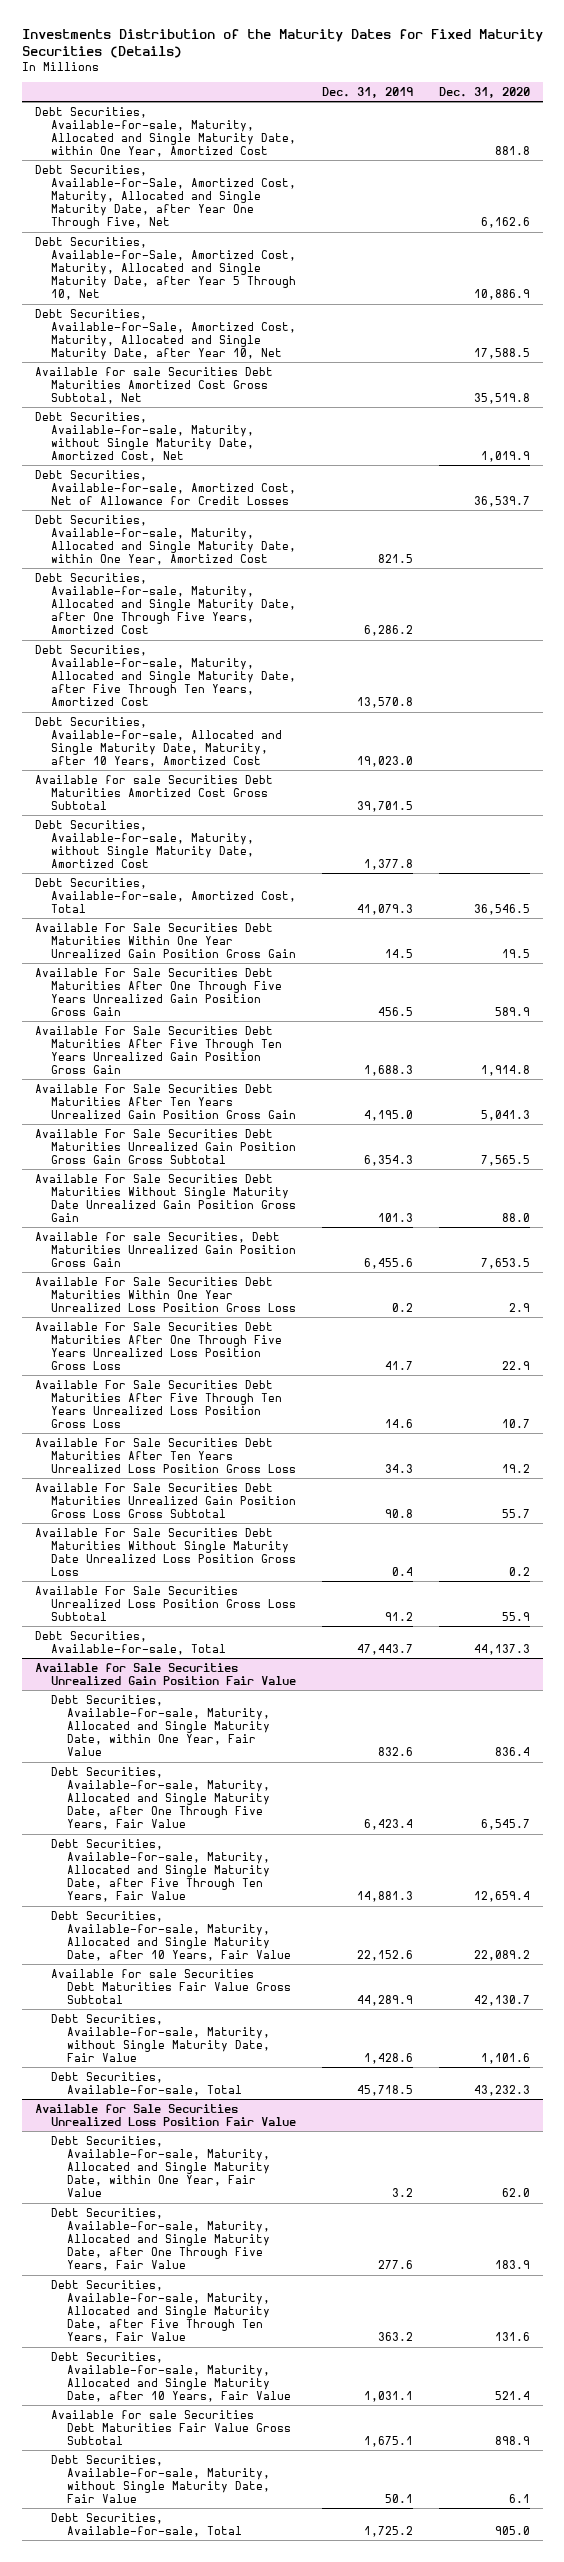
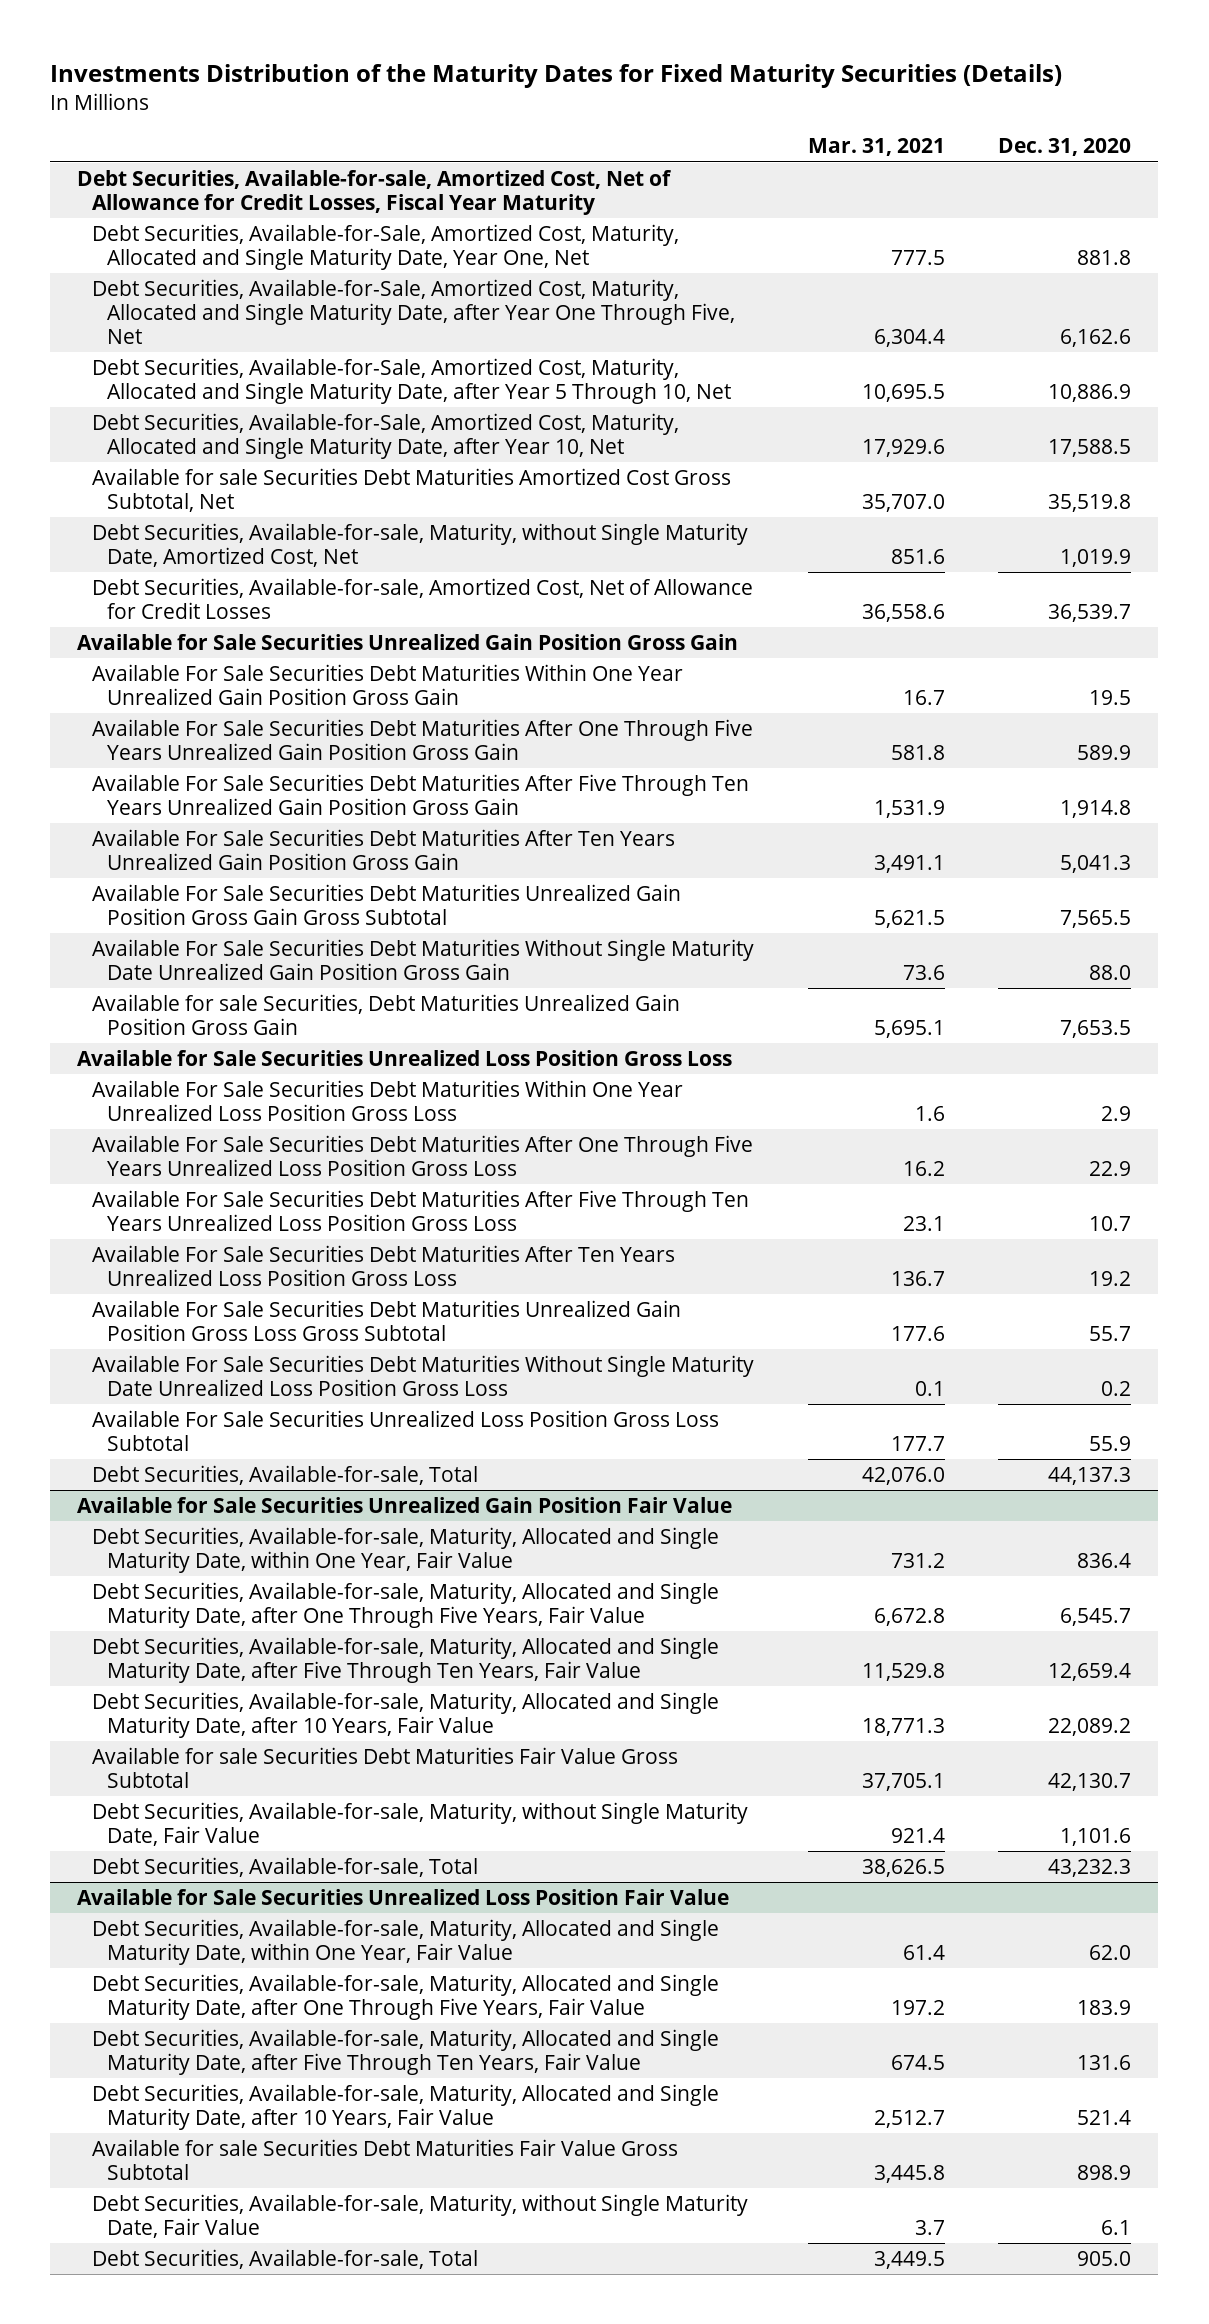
- | Dec. 31, 2019 | Dec. 31, 2020
+ | Mar. 31, 2021 | Dec. 31, 2020
- Debt Securities, Available-for-sale, Maturity, Allocated and Single Maturity Date, within One Year, Amortized Cost | | 881.8
+ Debt Securities, Available-for-sale, Amortized Cost, Net of Allowance for Credit Losses, Fiscal Year Maturity
+ Debt Securities, Available-for-Sale, Amortized Cost, Maturity, Allocated and Single Maturity Date, Year One, Net | 777.5 | 881.8
- Debt Securities, Available-for-sale, Maturity, Allocated and Single Maturity Date, within One Year, Amortized Cost | 821.5 |
- Debt Securities, Available-for-sale, Maturity, Allocated and Single Maturity Date, after One Through Five Years, Amortized Cost | 6,286.2 |
- Debt Securities, Available-for-sale, Maturity, Allocated and Single Maturity Date, after Five Through Ten Years, Amortized Cost | 13,570.8 |
- Debt Securities, Available-for-sale, Allocated and Single Maturity Date, Maturity, after 10 Years, Amortized Cost | 19,023.0 |
- Available for sale Securities Debt Maturities Amortized Cost Gross Subtotal | 39,701.5 |
- Debt Securities, Available-for-sale, Maturity, without Single Maturity Date, Amortized Cost | 1,377.8 |
- Debt Securities, Available-for-sale, Amortized Cost, Total | 41,079.3 | 36,546.5
+ Available for Sale Securities Unrealized Gain Position Gross Gain
+ Available for Sale Securities Unrealized Loss Position Gross Loss

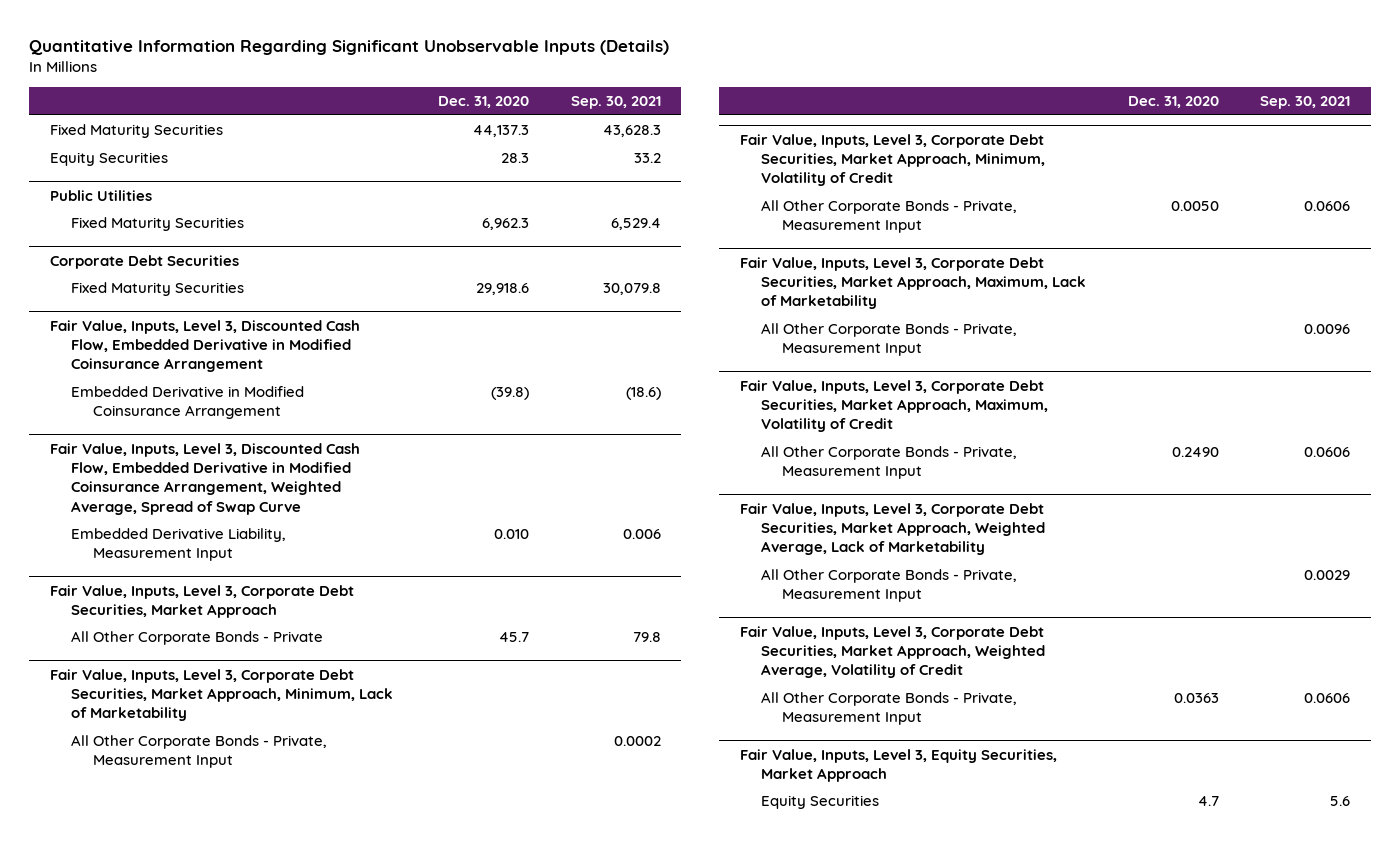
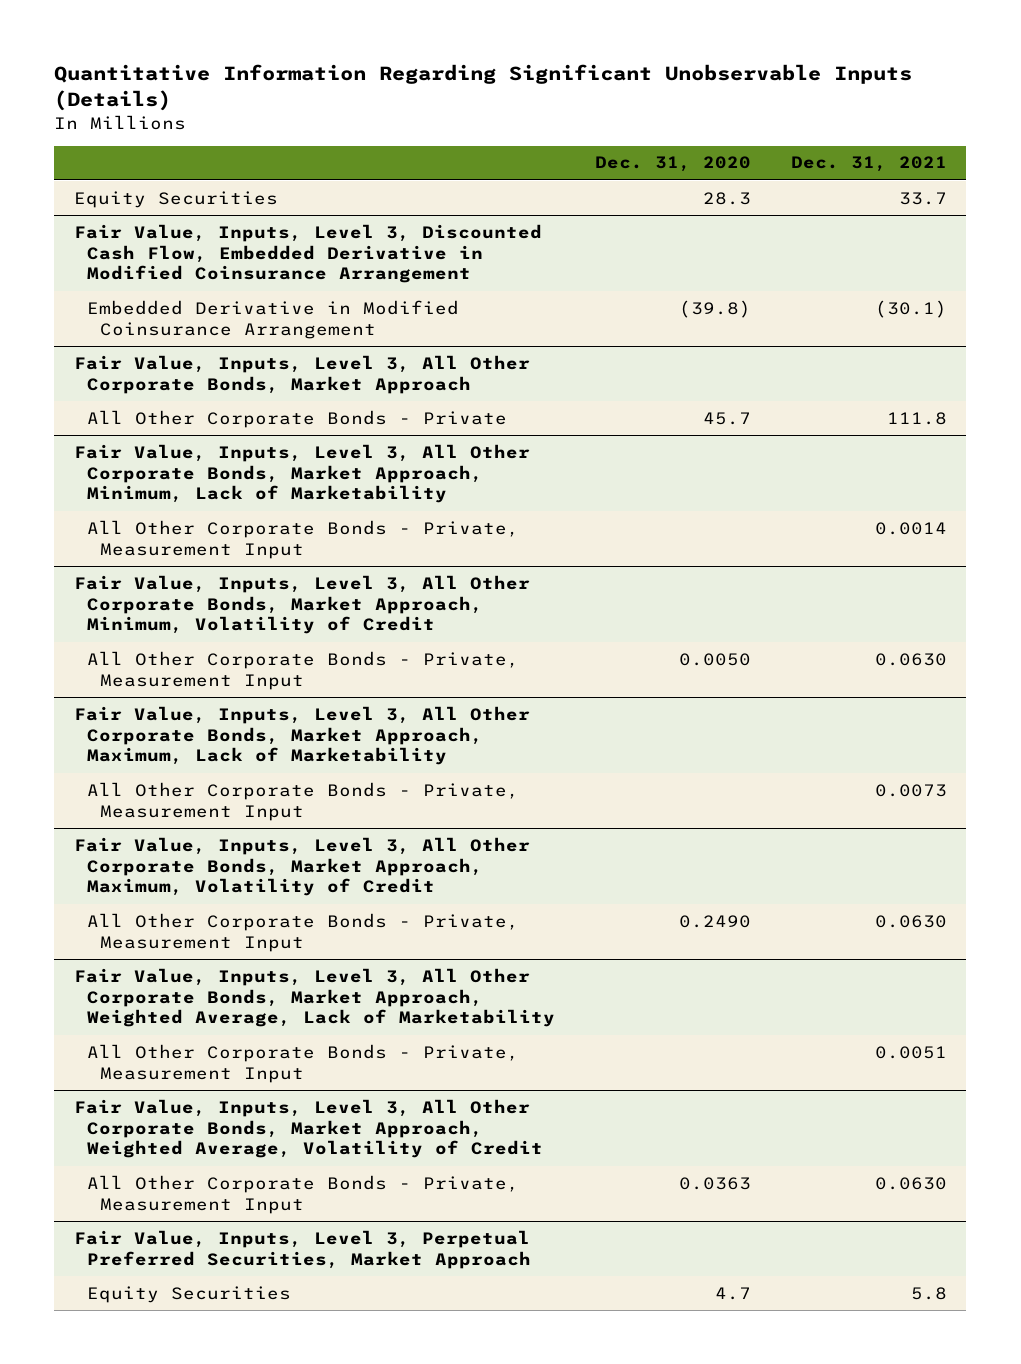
- | Dec. 31, 2020 | Sep. 30, 2021
+ | Dec. 31, 2020 | Dec. 31, 2021
- Fixed Maturity Securities | 44,137.3 | 43,628.3
- Public Utilities
- Fixed Maturity Securities | 6,962.3 | 6,529.4
- Corporate Debt Securities
- Fixed Maturity Securities | 29,918.6 | 30,079.8
- Fair Value, Inputs, Level 3, Discounted Cash Flow, Embedded Derivative in Modified Coinsurance Arrangement, Weighted Average, Spread of Swap Curve
- Embedded Derivative Liability, Measurement Input | 0.010 | 0.006
- Fair Value, Inputs, Level 3, Corporate Debt Securities, Market Approach
+ Fair Value, Inputs, Level 3, All Other Corporate Bonds, Market Approach
- Fair Value, Inputs, Level 3, Corporate Debt Securities, Market Approach, Minimum, Lack of Marketability
+ Fair Value, Inputs, Level 3, All Other Corporate Bonds, Market Approach, Minimum, Lack of Marketability
- Fair Value, Inputs, Level 3, Corporate Debt Securities, Market Approach, Minimum, Volatility of Credit
+ Fair Value, Inputs, Level 3, All Other Corporate Bonds, Market Approach, Minimum, Volatility of Credit
- Fair Value, Inputs, Level 3, Corporate Debt Securities, Market Approach, Maximum, Lack of Marketability
+ Fair Value, Inputs, Level 3, All Other Corporate Bonds, Market Approach, Maximum, Lack of Marketability
- Fair Value, Inputs, Level 3, Corporate Debt Securities, Market Approach, Maximum, Volatility of Credit
+ Fair Value, Inputs, Level 3, All Other Corporate Bonds, Market Approach, Maximum, Volatility of Credit
- Fair Value, Inputs, Level 3, Corporate Debt Securities, Market Approach, Weighted Average, Lack of Marketability
+ Fair Value, Inputs, Level 3, All Other Corporate Bonds, Market Approach, Weighted Average, Lack of Marketability
- Fair Value, Inputs, Level 3, Corporate Debt Securities, Market Approach, Weighted Average, Volatility of Credit
+ Fair Value, Inputs, Level 3, All Other Corporate Bonds, Market Approach, Weighted Average, Volatility of Credit
- Fair Value, Inputs, Level 3, Equity Securities, Market Approach
+ Fair Value, Inputs, Level 3, Perpetual Preferred Securities, Market Approach

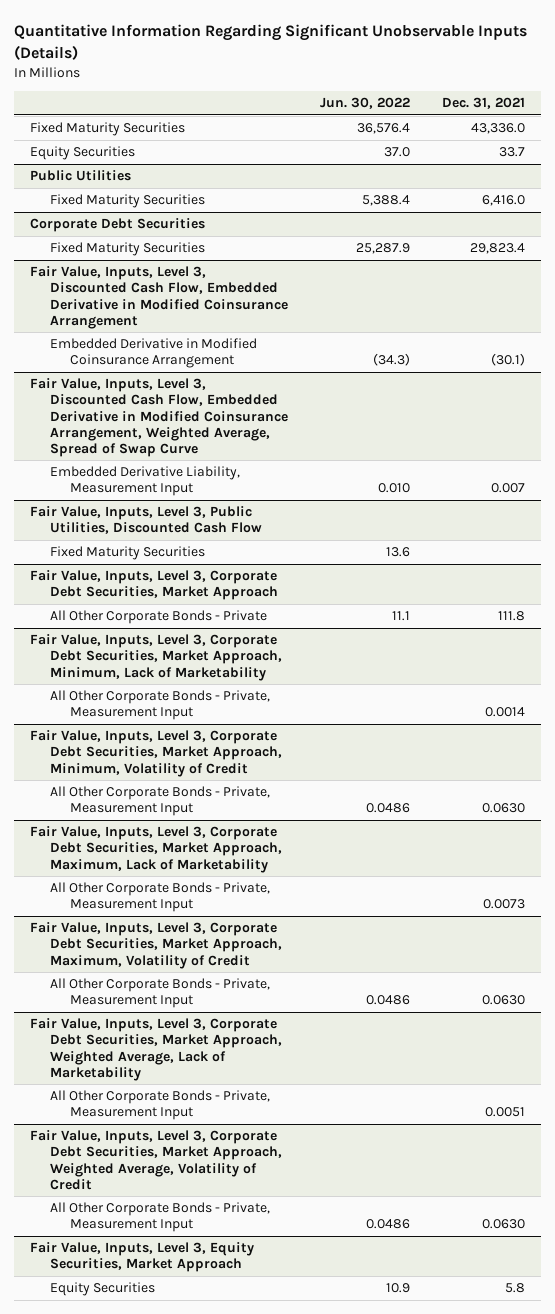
- | Dec. 31, 2020 | Dec. 31, 2021
+ | Jun. 30, 2022 | Dec. 31, 2021
+ Fixed Maturity Securities | 36,576.4 | 43,336.0
+ Public Utilities
+ Fixed Maturity Securities | 5,388.4 | 6,416.0
+ Corporate Debt Securities
+ Fixed Maturity Securities | 25,287.9 | 29,823.4
- Fair Value, Inputs, Level 3, All Other Corporate Bonds, Market Approach
+ Fair Value, Inputs, Level 3, Discounted Cash Flow, Embedded Derivative in Modified Coinsurance Arrangement, Weighted Average, Spread of Swap Curve
+ Embedded Derivative Liability, Measurement Input | 0.010 | 0.007
+ Fair Value, Inputs, Level 3, Public Utilities, Discounted Cash Flow
+ Fixed Maturity Securities | 13.6 |
+ Fair Value, Inputs, Level 3, Corporate Debt Securities, Market Approach
- Fair Value, Inputs, Level 3, All Other Corporate Bonds, Market Approach, Minimum, Lack of Marketability
+ Fair Value, Inputs, Level 3, Corporate Debt Securities, Market Approach, Minimum, Lack of Marketability
- Fair Value, Inputs, Level 3, All Other Corporate Bonds, Market Approach, Minimum, Volatility of Credit
+ Fair Value, Inputs, Level 3, Corporate Debt Securities, Market Approach, Minimum, Volatility of Credit
- Fair Value, Inputs, Level 3, All Other Corporate Bonds, Market Approach, Maximum, Lack of Marketability
+ Fair Value, Inputs, Level 3, Corporate Debt Securities, Market Approach, Maximum, Lack of Marketability
- Fair Value, Inputs, Level 3, All Other Corporate Bonds, Market Approach, Maximum, Volatility of Credit
+ Fair Value, Inputs, Level 3, Corporate Debt Securities, Market Approach, Maximum, Volatility of Credit
- Fair Value, Inputs, Level 3, All Other Corporate Bonds, Market Approach, Weighted Average, Lack of Marketability
+ Fair Value, Inputs, Level 3, Corporate Debt Securities, Market Approach, Weighted Average, Lack of Marketability
- Fair Value, Inputs, Level 3, All Other Corporate Bonds, Market Approach, Weighted Average, Volatility of Credit
+ Fair Value, Inputs, Level 3, Corporate Debt Securities, Market Approach, Weighted Average, Volatility of Credit
- Fair Value, Inputs, Level 3, Perpetual Preferred Securities, Market Approach
+ Fair Value, Inputs, Level 3, Equity Securities, Market Approach

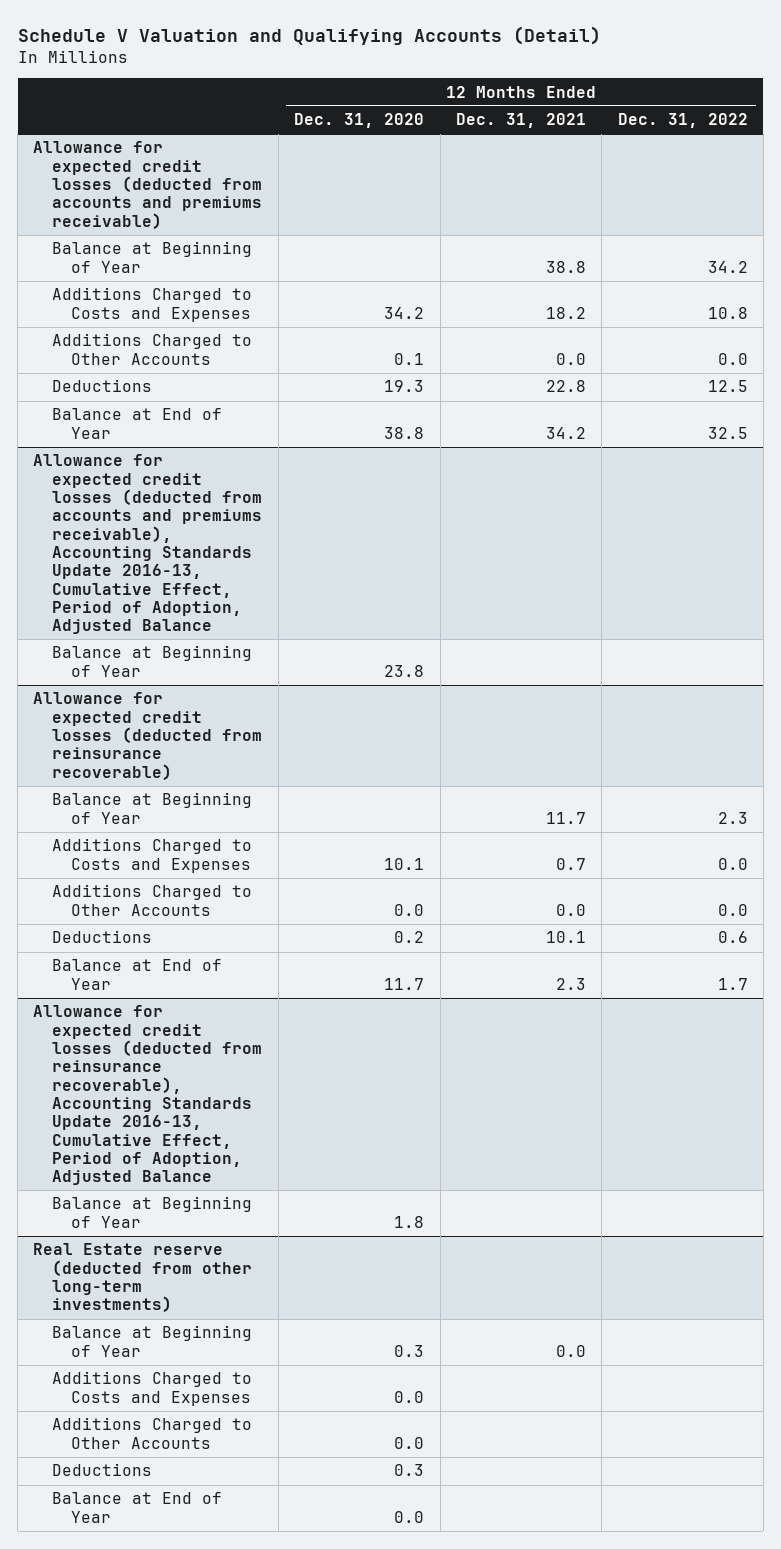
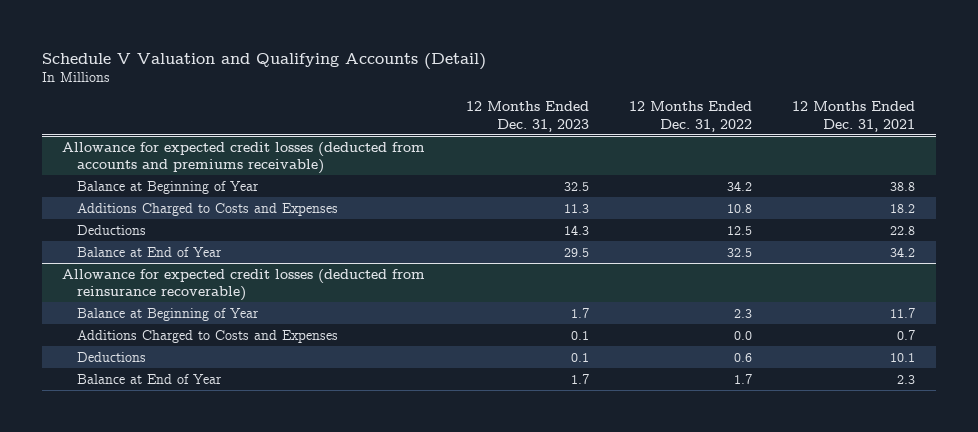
- | 12 Months Ended Dec. 31, 2020 | 12 Months Ended Dec. 31, 2021 | 12 Months Ended Dec. 31, 2022
+ | 12 Months Ended Dec. 31, 2023 | 12 Months Ended Dec. 31, 2022 | 12 Months Ended Dec. 31, 2021
@ Allowance for expected credit losses (deducted from accounts and premiums receivable)
- Additions Charged to Other Accounts | 0.1 | 0.0 | 0.0
- Allowance for expected credit losses (deducted from accounts and premiums receivable), Accounting Standards Update 2016-13, Cumulative Effect, Period of Adoption, Adjusted Balance
- Balance at Beginning of Year | 23.8 | |
@ Allowance for expected credit losses (deducted from reinsurance recoverable)
- Additions Charged to Other Accounts | 0.0 | 0.0 | 0.0
- Allowance for expected credit losses (deducted from reinsurance recoverable), Accounting Standards Update 2016-13, Cumulative Effect, Period of Adoption, Adjusted Balance
- Balance at Beginning of Year | 1.8 | |
- Real Estate reserve (deducted from other long-term investments)
- Balance at Beginning of Year | 0.3 | 0.0 |
- Additions Charged to Costs and Expenses | 0.0 | |
- Additions Charged to Other Accounts | 0.0 | |
- Deductions | 0.3 | |
- Balance at End of Year | 0.0 | |

